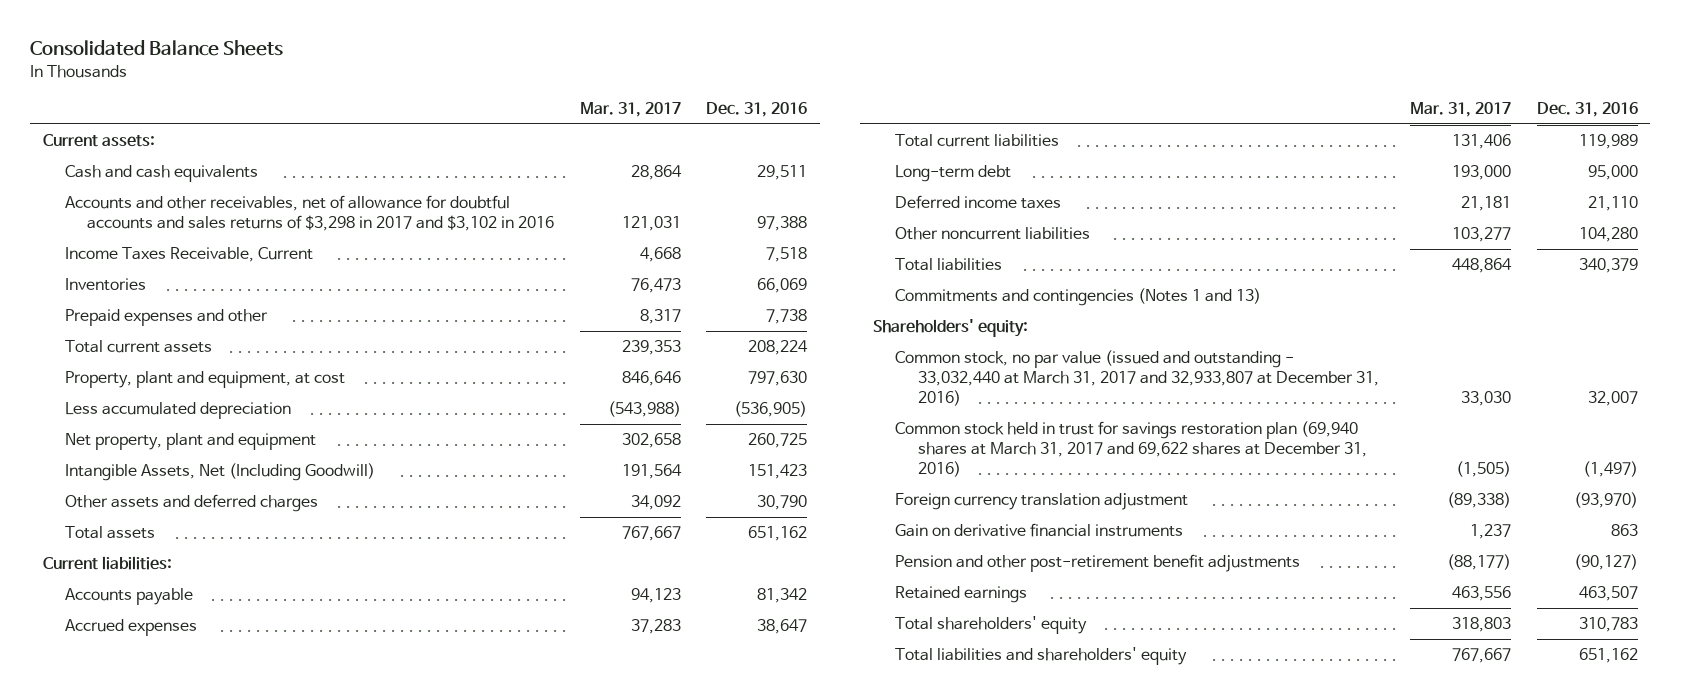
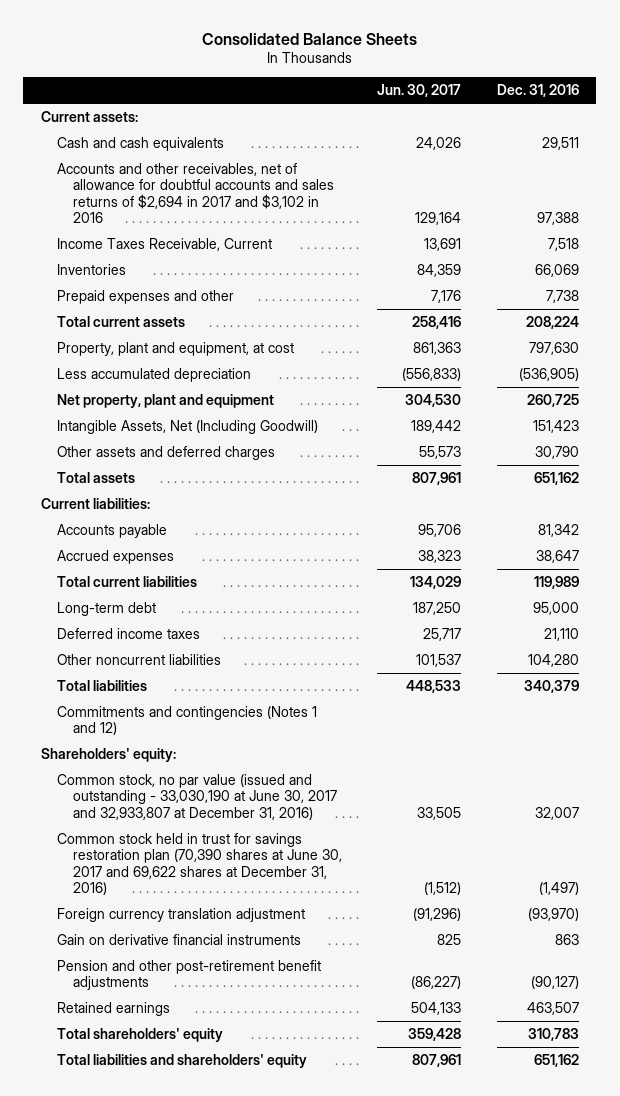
- | Mar. 31, 2017 | Dec. 31, 2016
+ | Jun. 30, 2017 | Dec. 31, 2016
- Accounts and other receivables, net of allowance for doubtful accounts and sales returns of $3,298 in 2017 and $3,102 in 2016 | 121,031 | 97,388
+ Accounts and other receivables, net of allowance for doubtful accounts and sales returns of $2,694 in 2017 and $3,102 in 2016 | 129,164 | 97,388
- Commitments and contingencies (Notes 1 and 13)
+ Commitments and contingencies (Notes 1 and 12)
- Common stock, no par value (issued and outstanding - 33,032,440 at March 31, 2017 and 32,933,807 at December 31, 2016) | 33,030 | 32,007
- Common stock held in trust for savings restoration plan (69,940 shares at March 31, 2017 and 69,622 shares at December 31, 2016) | (1,505) | (1,497)
+ Common stock, no par value (issued and outstanding - 33,030,190 at June 30, 2017 and 32,933,807 at December 31, 2016) | 33,505 | 32,007
+ Common stock held in trust for savings restoration plan (70,390 shares at June 30, 2017 and 69,622 shares at December 31, 2016) | (1,512) | (1,497)

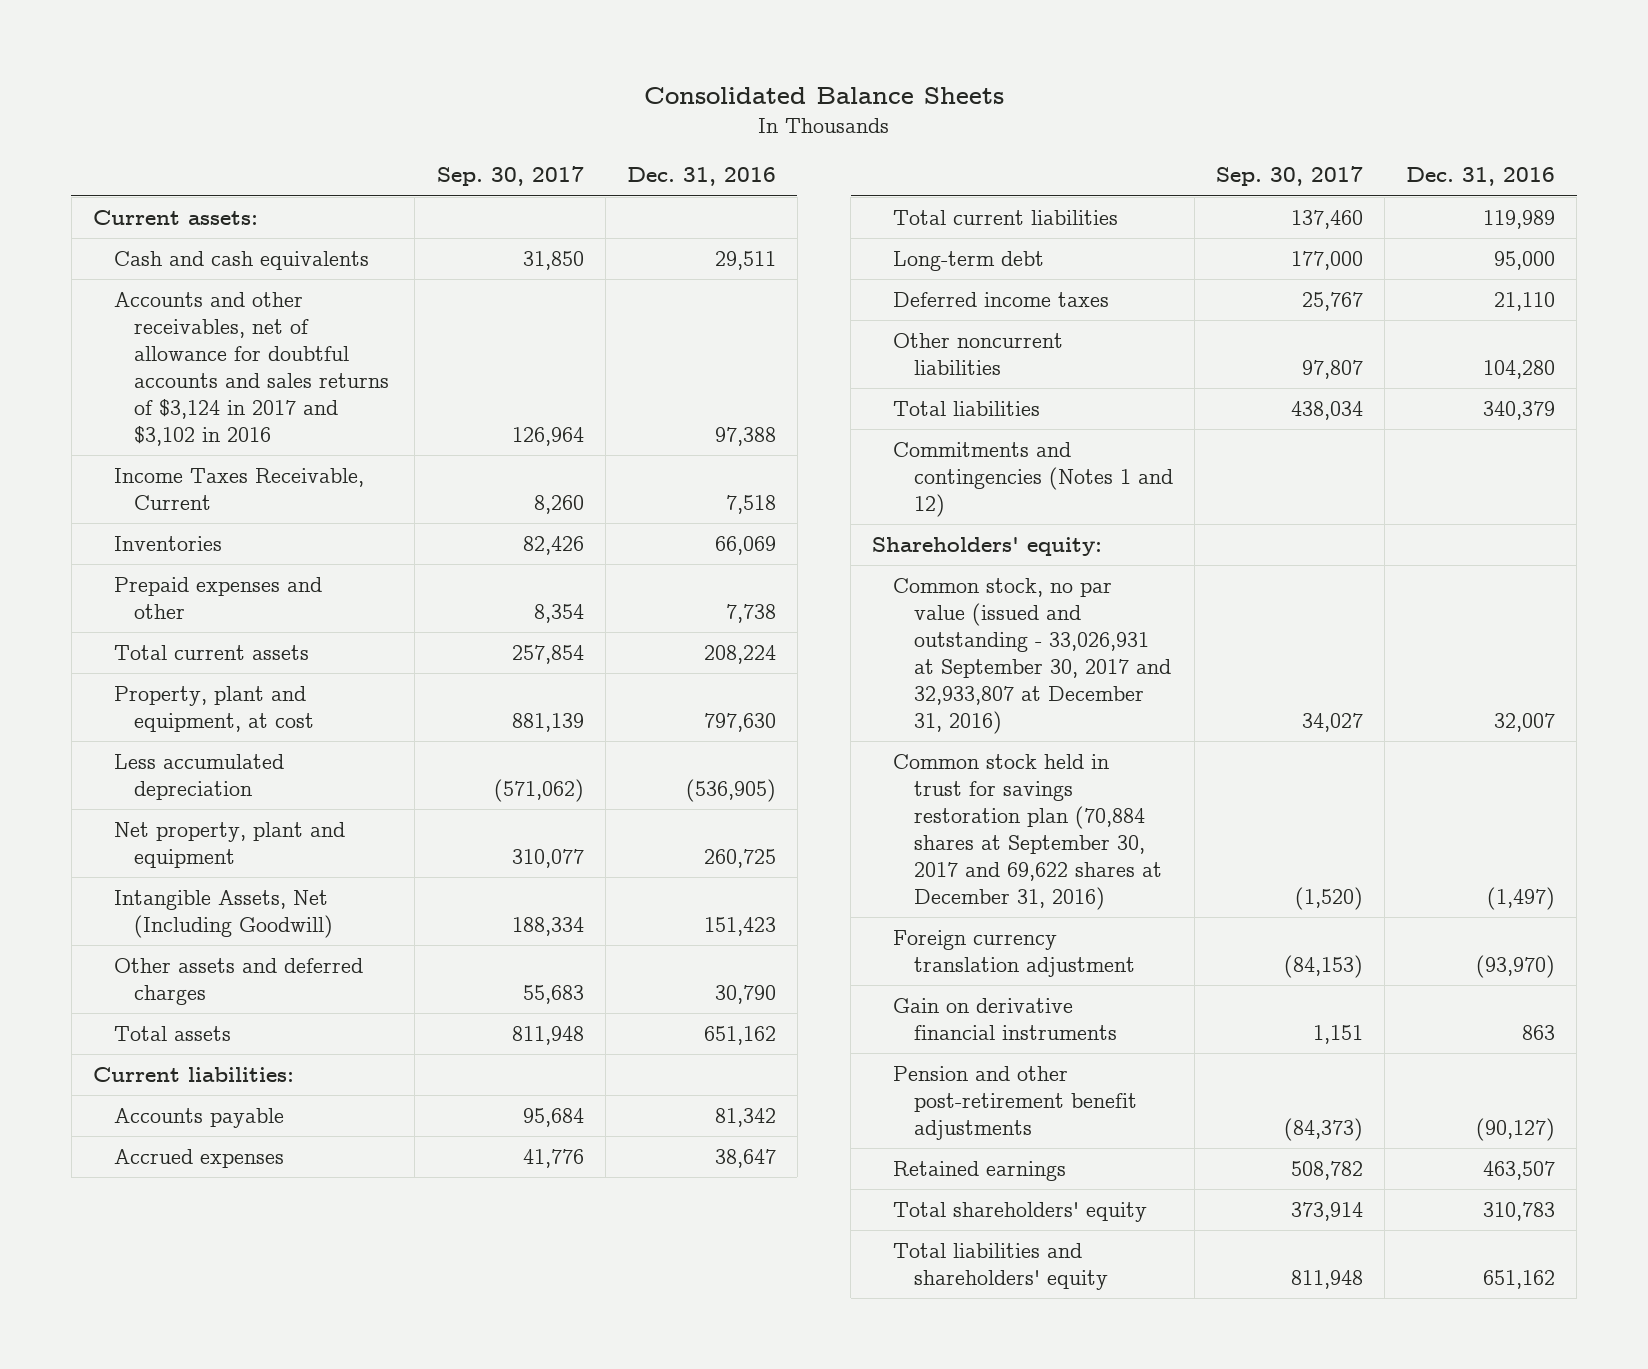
- | Jun. 30, 2017 | Dec. 31, 2016
+ | Sep. 30, 2017 | Dec. 31, 2016
- Accounts and other receivables, net of allowance for doubtful accounts and sales returns of $2,694 in 2017 and $3,102 in 2016 | 129,164 | 97,388
+ Accounts and other receivables, net of allowance for doubtful accounts and sales returns of $3,124 in 2017 and $3,102 in 2016 | 126,964 | 97,388
- Common stock, no par value (issued and outstanding - 33,030,190 at June 30, 2017 and 32,933,807 at December 31, 2016) | 33,505 | 32,007
- Common stock held in trust for savings restoration plan (70,390 shares at June 30, 2017 and 69,622 shares at December 31, 2016) | (1,512) | (1,497)
+ Common stock, no par value (issued and outstanding - 33,026,931 at September 30, 2017 and 32,933,807 at December 31, 2016) | 34,027 | 32,007
+ Common stock held in trust for savings restoration plan (70,884 shares at September 30, 2017 and 69,622 shares at December 31, 2016) | (1,520) | (1,497)

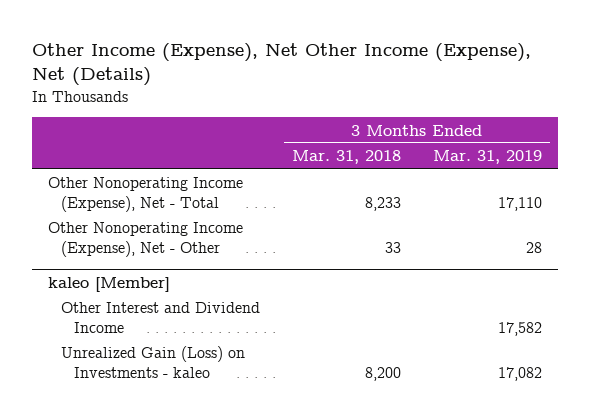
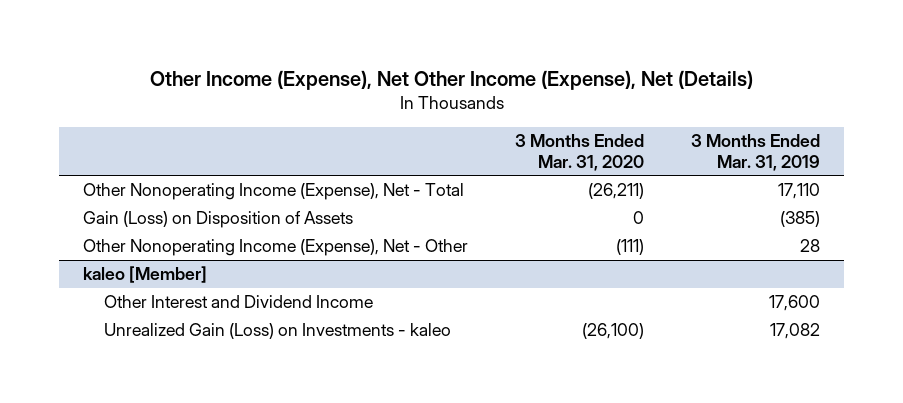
- | 3 Months Ended Mar. 31, 2018 | 3 Months Ended Mar. 31, 2019
+ | 3 Months Ended Mar. 31, 2020 | 3 Months Ended Mar. 31, 2019
+ Gain (Loss) on Disposition of Assets | 0 | (385)
@ kaleo [Member]
- Other Interest and Dividend Income | | 17,582
+ Other Interest and Dividend Income | | 17,600

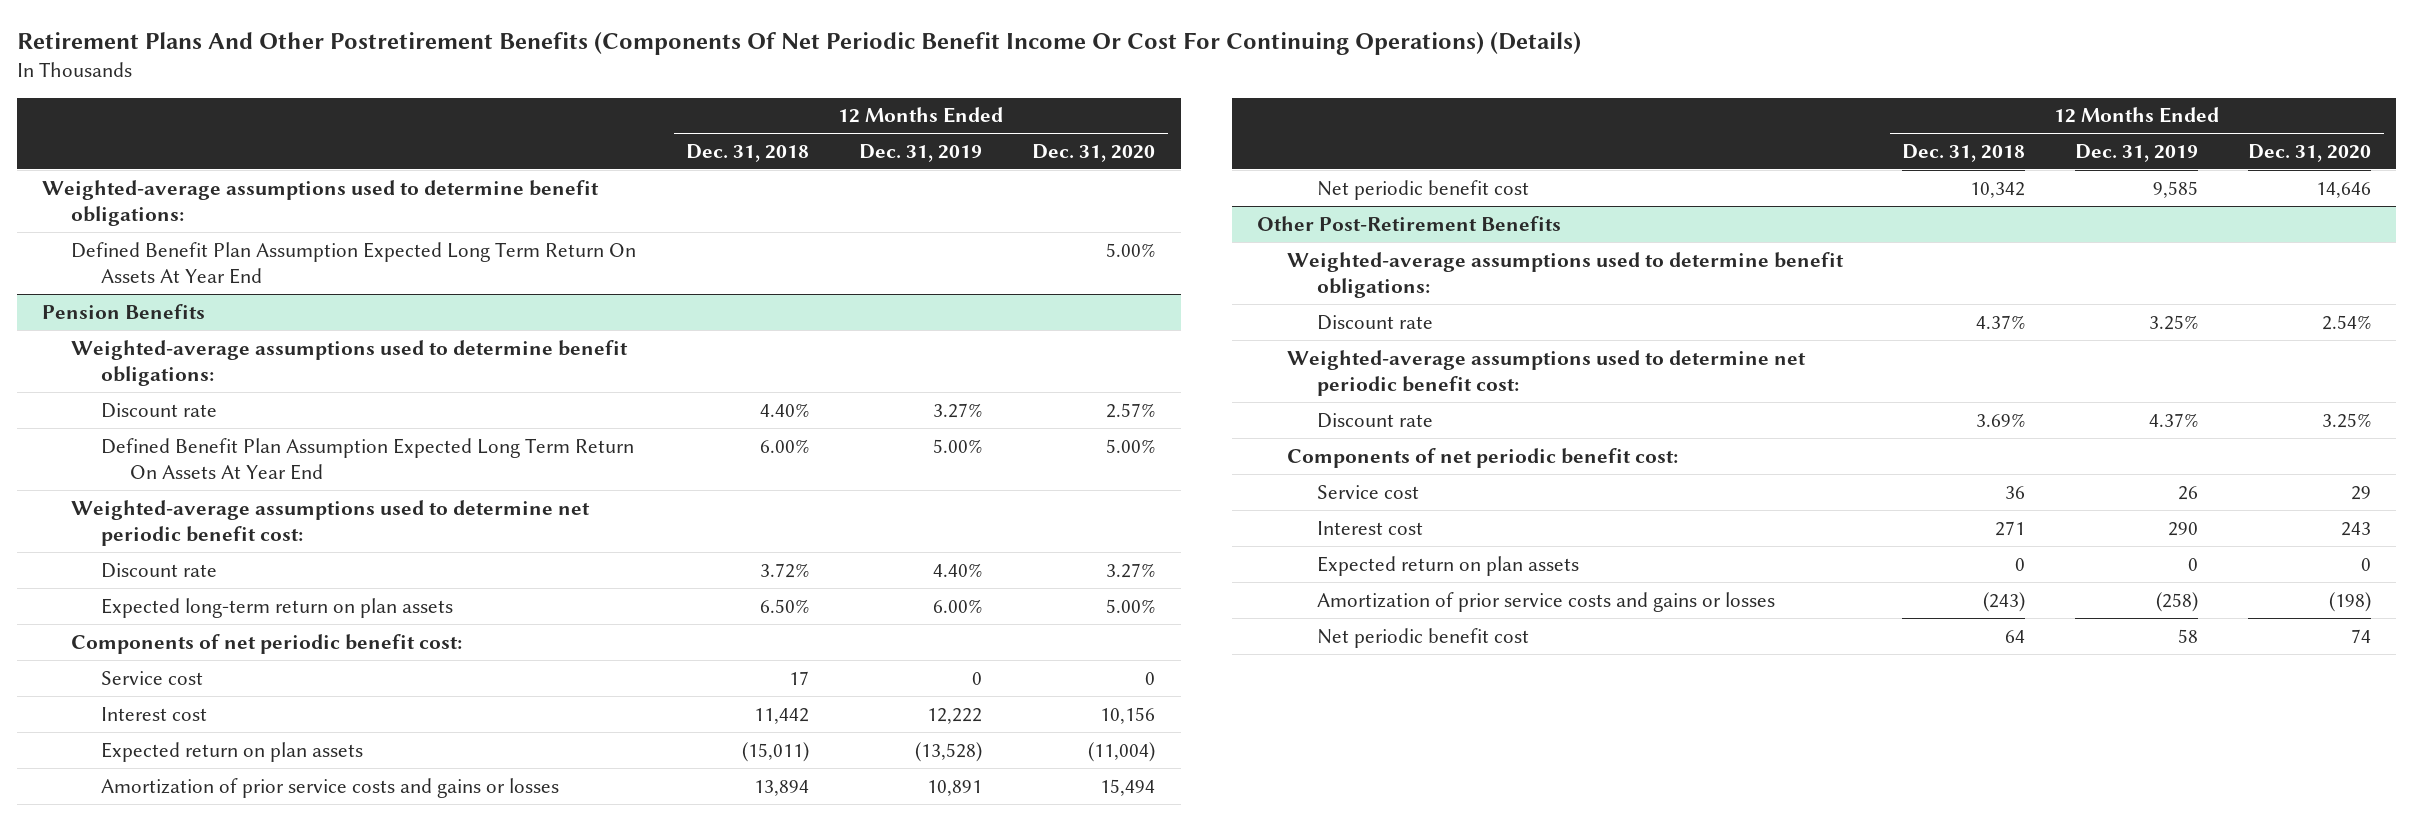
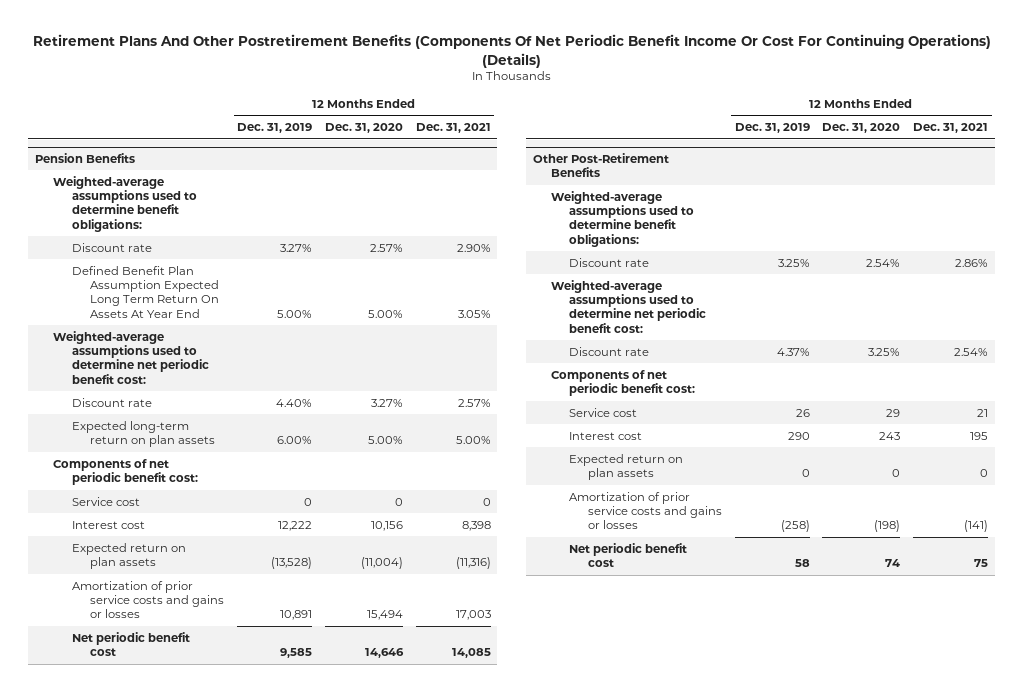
- | 12 Months Ended Dec. 31, 2018 | 12 Months Ended Dec. 31, 2019 | 12 Months Ended Dec. 31, 2020
+ | 12 Months Ended Dec. 31, 2019 | 12 Months Ended Dec. 31, 2020 | 12 Months Ended Dec. 31, 2021
- Weighted-average assumptions used to determine benefit obligations:
- Defined Benefit Plan Assumption Expected Long Term Return On Assets At Year End | | | 5.00%

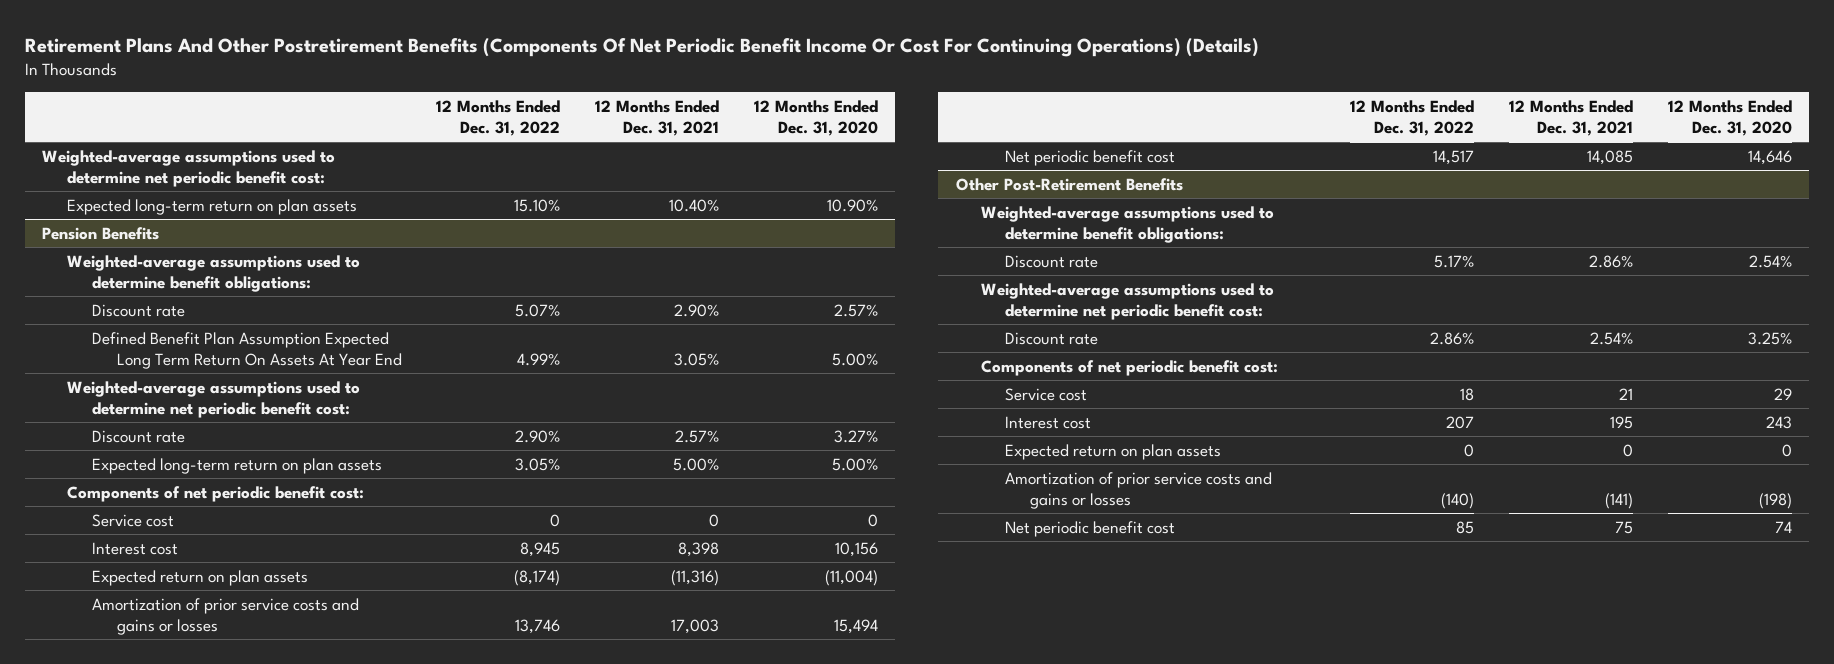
- | 12 Months Ended Dec. 31, 2019 | 12 Months Ended Dec. 31, 2020 | 12 Months Ended Dec. 31, 2021
+ | 12 Months Ended Dec. 31, 2022 | 12 Months Ended Dec. 31, 2021 | 12 Months Ended Dec. 31, 2020
+ Weighted-average assumptions used to determine net periodic benefit cost:
+ Expected long-term return on plan assets | 15.10% | 10.40% | 10.90%

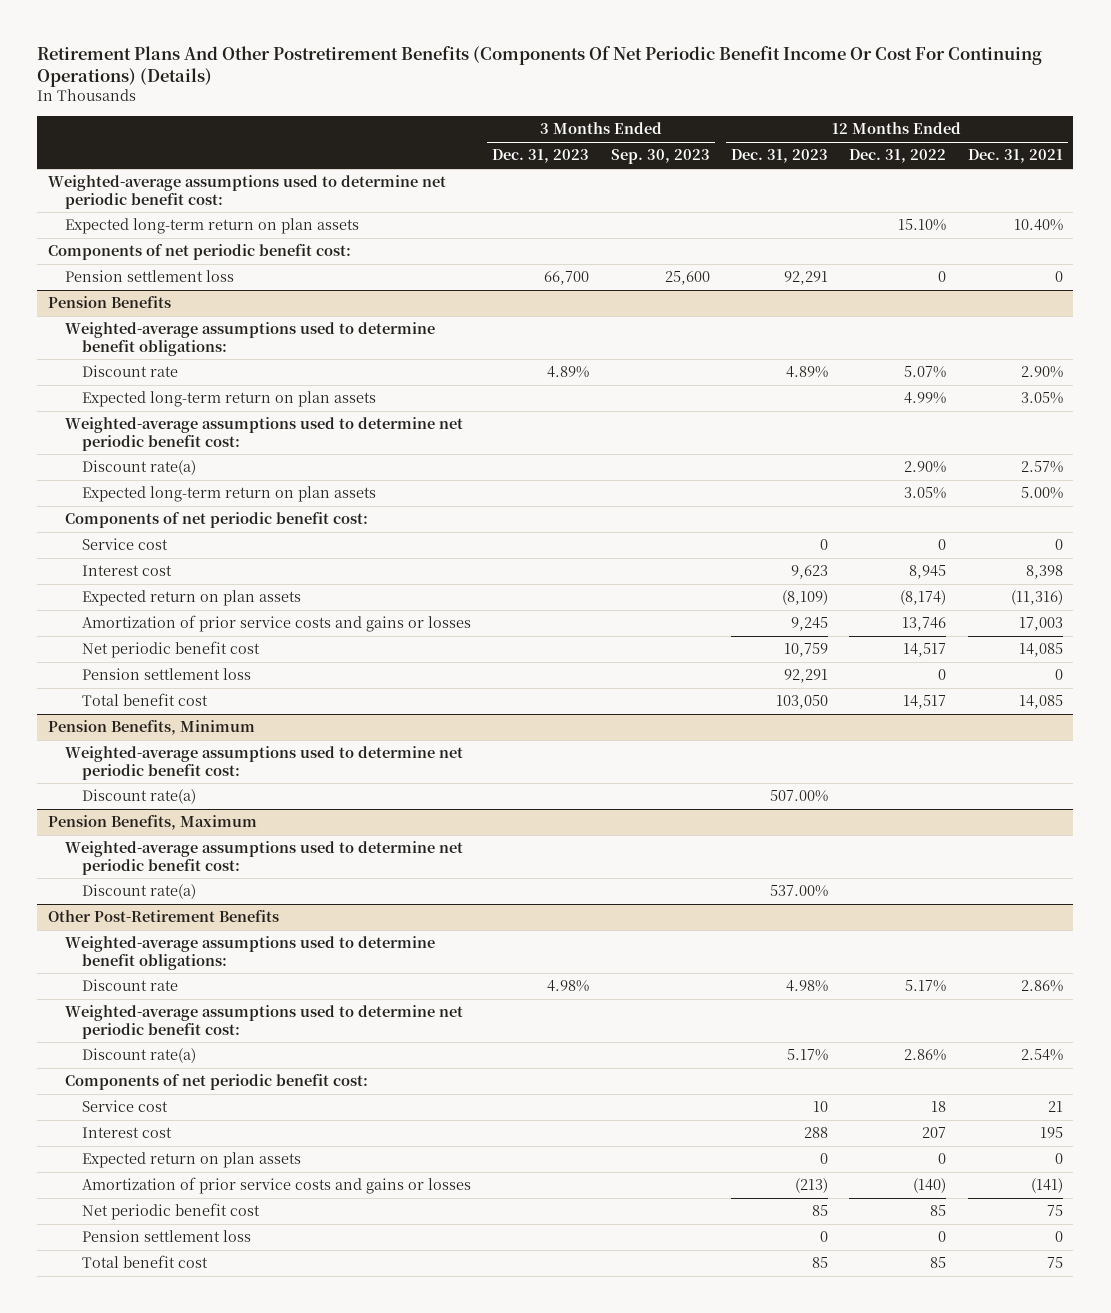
- | 12 Months Ended Dec. 31, 2022 | 12 Months Ended Dec. 31, 2021 | 12 Months Ended Dec. 31, 2020
+ | 3 Months Ended Dec. 31, 2023 | 3 Months Ended Sep. 30, 2023 | 12 Months Ended Dec. 31, 2023 | 12 Months Ended Dec. 31, 2022 | 12 Months Ended Dec. 31, 2021
+ Components of net periodic benefit cost:
+ Pension settlement loss | 66,700 | 25,600 | 92,291 | 0 | 0
@ Pension Benefits
- Defined Benefit Plan Assumption Expected Long Term Return On Assets At Year End | 4.99% | 3.05% | 5.00%
+ Expected long-term return on plan assets | | | | 4.99% | 3.05%
- Discount rate | 2.90% | 2.57% | 3.27%
+ Discount rate(a) | | | | 2.90% | 2.57%
+ Pension settlement loss | | | 92,291 | 0 | 0
+ Total benefit cost | | | 103,050 | 14,517 | 14,085
+ Pension Benefits, Minimum
+ Weighted-average assumptions used to determine net periodic benefit cost:
+ Discount rate(a) | | | 507.00% | |
+ Pension Benefits, Maximum
+ Weighted-average assumptions used to determine net periodic benefit cost:
+ Discount rate(a) | | | 537.00% | |
@ Other Post-Retirement Benefits
- Discount rate | 2.86% | 2.54% | 3.25%
+ Discount rate(a) | | | 5.17% | 2.86% | 2.54%
+ Pension settlement loss | | | 0 | 0 | 0
+ Total benefit cost | | | 85 | 85 | 75

